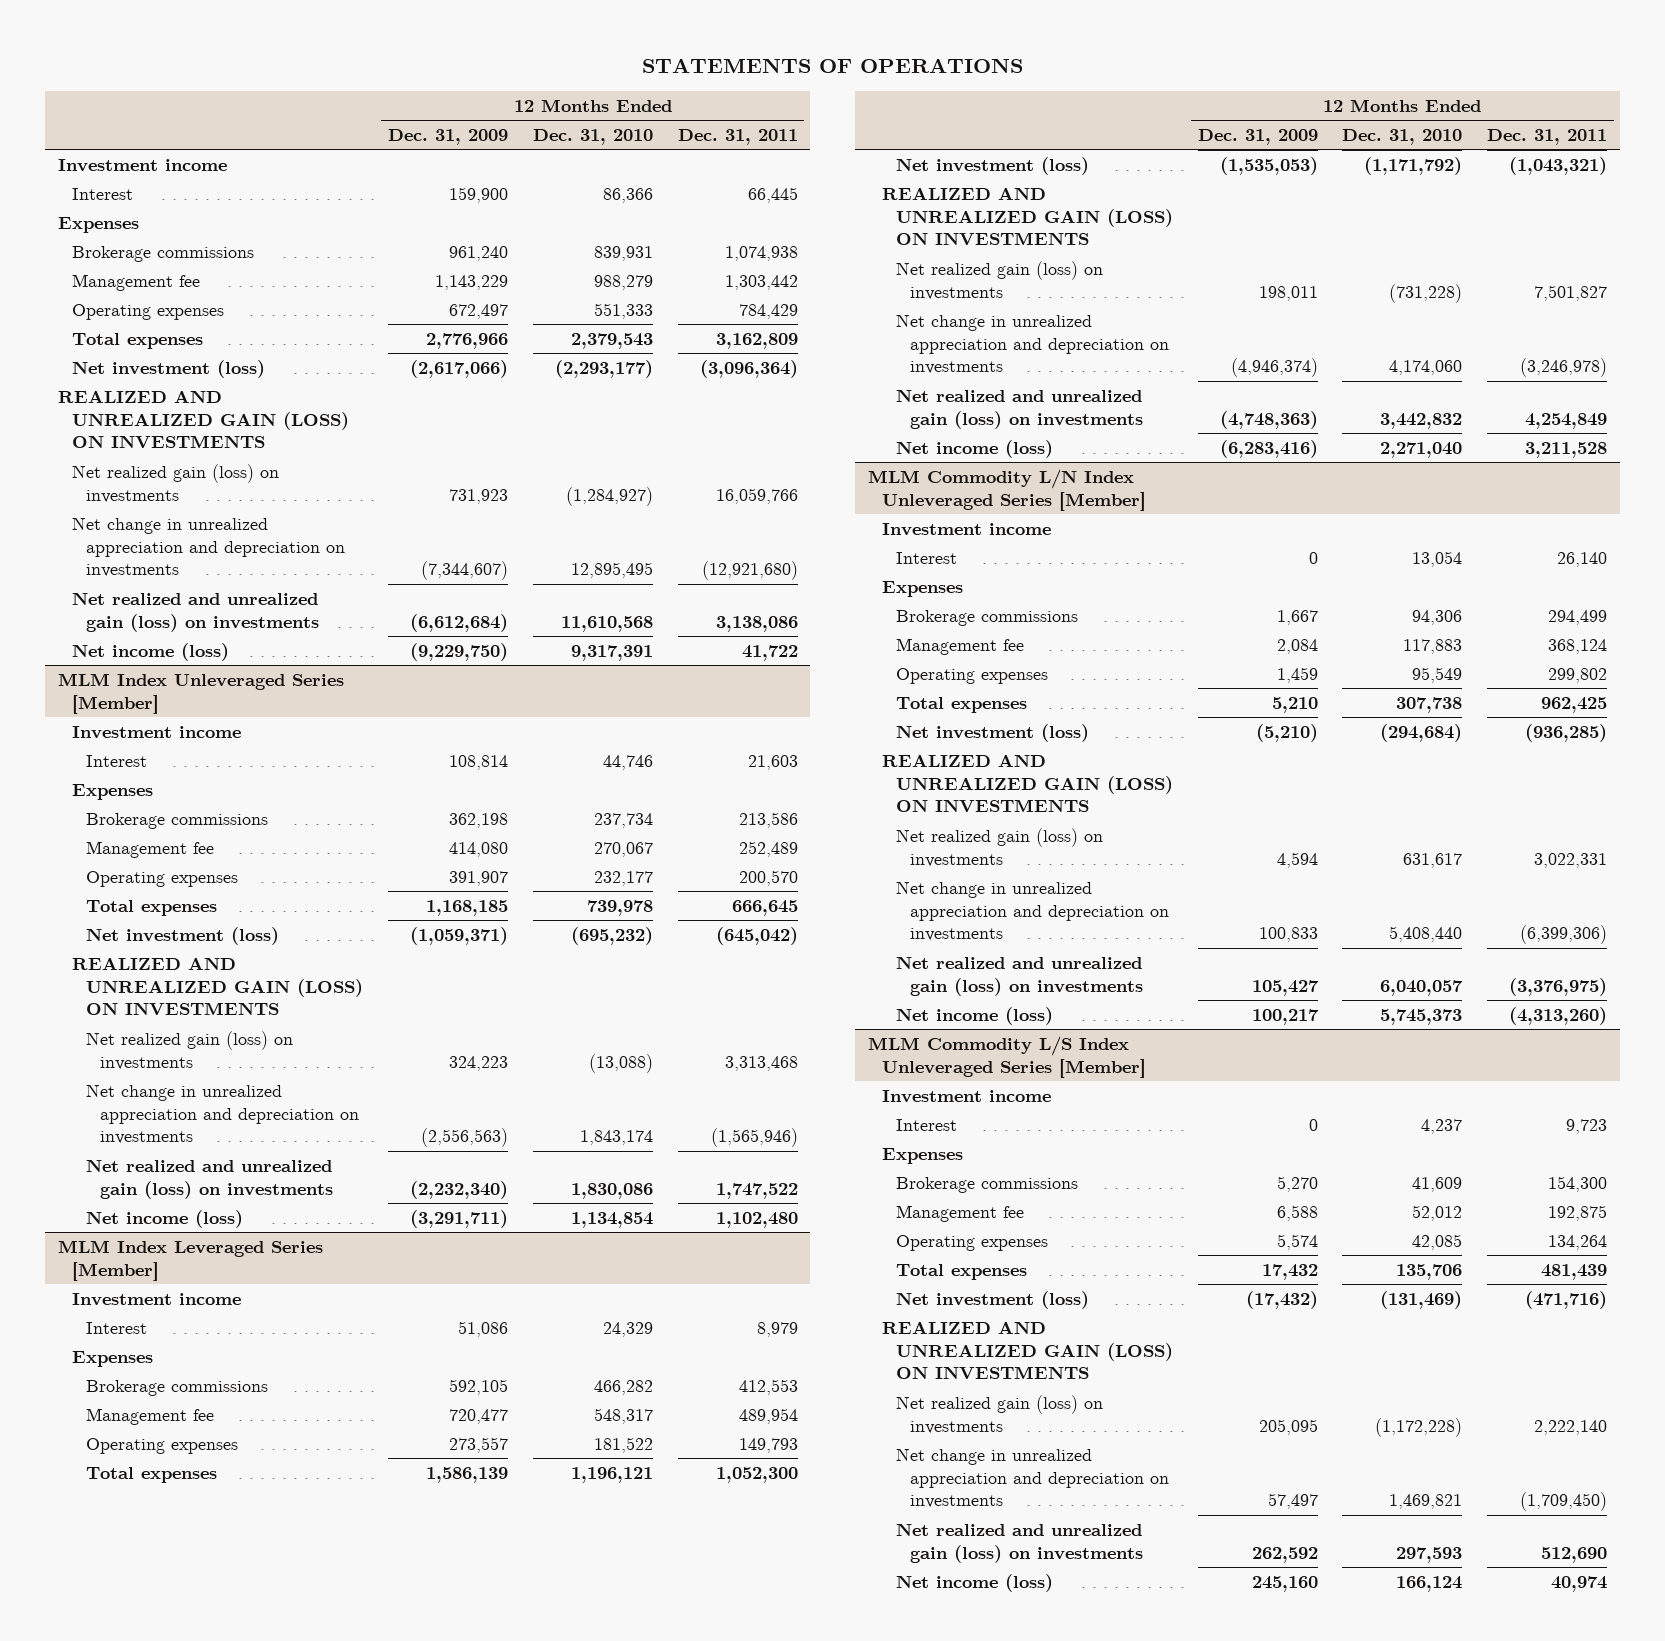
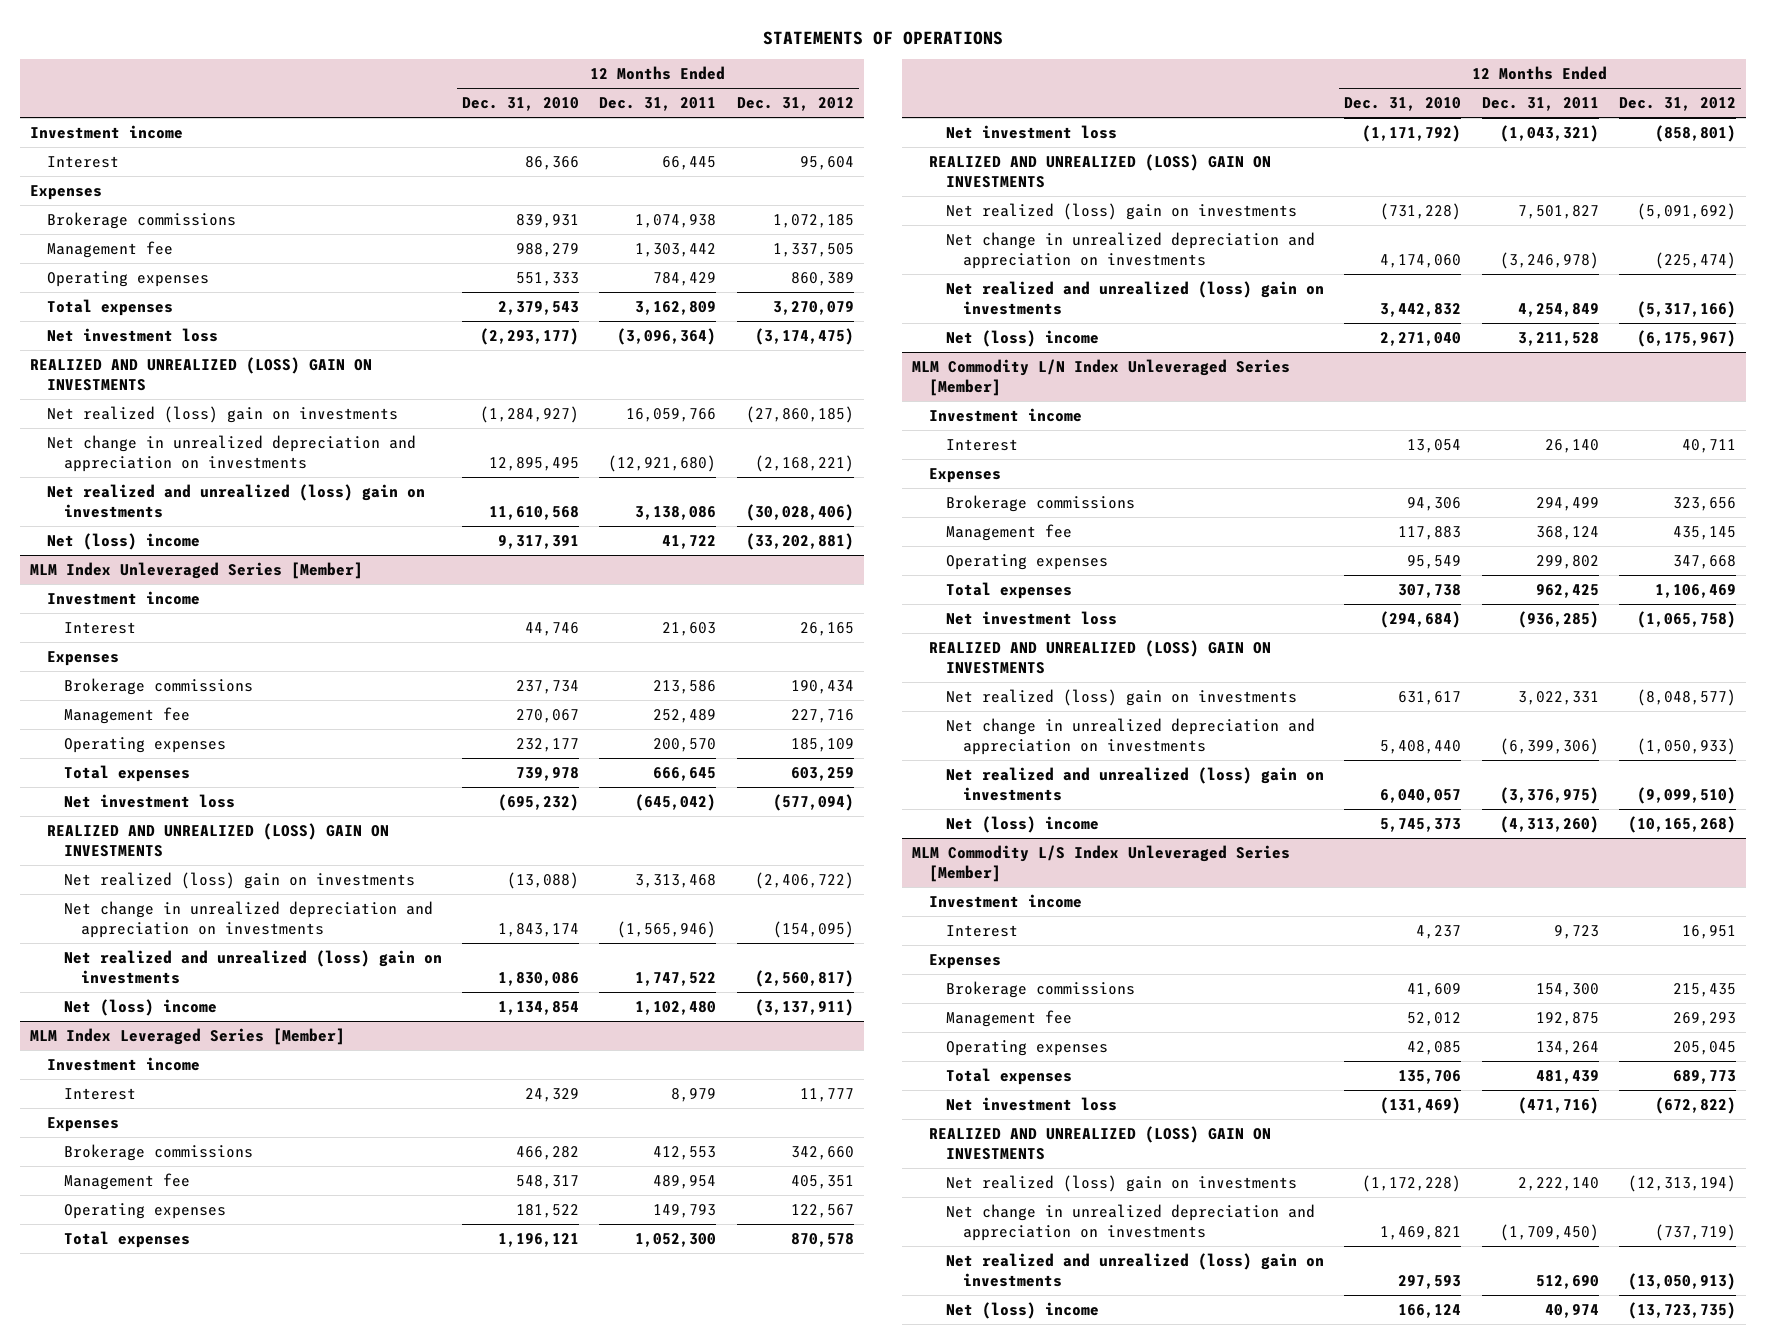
- | 12 Months Ended Dec. 31, 2009 | 12 Months Ended Dec. 31, 2010 | 12 Months Ended Dec. 31, 2011
+ | 12 Months Ended Dec. 31, 2010 | 12 Months Ended Dec. 31, 2011 | 12 Months Ended Dec. 31, 2012
- Net investment (loss) | (2,617,066) | (2,293,177) | (3,096,364)
- REALIZED AND UNREALIZED GAIN (LOSS) ON INVESTMENTS
- Net realized gain (loss) on investments | 731,923 | (1,284,927) | 16,059,766
- Net change in unrealized appreciation and depreciation on investments | (7,344,607) | 12,895,495 | (12,921,680)
- Net realized and unrealized gain (loss) on investments | (6,612,684) | 11,610,568 | 3,138,086
- Net income (loss) | (9,229,750) | 9,317,391 | 41,722
+ Net investment loss | (2,293,177) | (3,096,364) | (3,174,475)
+ REALIZED AND UNREALIZED (LOSS) GAIN ON INVESTMENTS
+ Net realized (loss) gain on investments | (1,284,927) | 16,059,766 | (27,860,185)
+ Net change in unrealized depreciation and appreciation on investments | 12,895,495 | (12,921,680) | (2,168,221)
+ Net realized and unrealized (loss) gain on investments | 11,610,568 | 3,138,086 | (30,028,406)
+ Net (loss) income | 9,317,391 | 41,722 | (33,202,881)
@ MLM Index Unleveraged Series [Member]
- Net investment (loss) | (1,059,371) | (695,232) | (645,042)
- REALIZED AND UNREALIZED GAIN (LOSS) ON INVESTMENTS
- Net realized gain (loss) on investments | 324,223 | (13,088) | 3,313,468
- Net change in unrealized appreciation and depreciation on investments | (2,556,563) | 1,843,174 | (1,565,946)
- Net realized and unrealized gain (loss) on investments | (2,232,340) | 1,830,086 | 1,747,522
- Net income (loss) | (3,291,711) | 1,134,854 | 1,102,480
+ Net investment loss | (695,232) | (645,042) | (577,094)
+ REALIZED AND UNREALIZED (LOSS) GAIN ON INVESTMENTS
+ Net realized (loss) gain on investments | (13,088) | 3,313,468 | (2,406,722)
+ Net change in unrealized depreciation and appreciation on investments | 1,843,174 | (1,565,946) | (154,095)
+ Net realized and unrealized (loss) gain on investments | 1,830,086 | 1,747,522 | (2,560,817)
+ Net (loss) income | 1,134,854 | 1,102,480 | (3,137,911)
@ MLM Index Leveraged Series [Member]
- Net investment (loss) | (1,535,053) | (1,171,792) | (1,043,321)
- REALIZED AND UNREALIZED GAIN (LOSS) ON INVESTMENTS
- Net realized gain (loss) on investments | 198,011 | (731,228) | 7,501,827
- Net change in unrealized appreciation and depreciation on investments | (4,946,374) | 4,174,060 | (3,246,978)
- Net realized and unrealized gain (loss) on investments | (4,748,363) | 3,442,832 | 4,254,849
- Net income (loss) | (6,283,416) | 2,271,040 | 3,211,528
+ Net investment loss | (1,171,792) | (1,043,321) | (858,801)
+ REALIZED AND UNREALIZED (LOSS) GAIN ON INVESTMENTS
+ Net realized (loss) gain on investments | (731,228) | 7,501,827 | (5,091,692)
+ Net change in unrealized depreciation and appreciation on investments | 4,174,060 | (3,246,978) | (225,474)
+ Net realized and unrealized (loss) gain on investments | 3,442,832 | 4,254,849 | (5,317,166)
+ Net (loss) income | 2,271,040 | 3,211,528 | (6,175,967)
@ MLM Commodity L/N Index Unleveraged Series [Member]
- Net investment (loss) | (5,210) | (294,684) | (936,285)
- REALIZED AND UNREALIZED GAIN (LOSS) ON INVESTMENTS
- Net realized gain (loss) on investments | 4,594 | 631,617 | 3,022,331
- Net change in unrealized appreciation and depreciation on investments | 100,833 | 5,408,440 | (6,399,306)
- Net realized and unrealized gain (loss) on investments | 105,427 | 6,040,057 | (3,376,975)
- Net income (loss) | 100,217 | 5,745,373 | (4,313,260)
+ Net investment loss | (294,684) | (936,285) | (1,065,758)
+ REALIZED AND UNREALIZED (LOSS) GAIN ON INVESTMENTS
+ Net realized (loss) gain on investments | 631,617 | 3,022,331 | (8,048,577)
+ Net change in unrealized depreciation and appreciation on investments | 5,408,440 | (6,399,306) | (1,050,933)
+ Net realized and unrealized (loss) gain on investments | 6,040,057 | (3,376,975) | (9,099,510)
+ Net (loss) income | 5,745,373 | (4,313,260) | (10,165,268)
@ MLM Commodity L/S Index Unleveraged Series [Member]
- Net investment (loss) | (17,432) | (131,469) | (471,716)
- REALIZED AND UNREALIZED GAIN (LOSS) ON INVESTMENTS
- Net realized gain (loss) on investments | 205,095 | (1,172,228) | 2,222,140
- Net change in unrealized appreciation and depreciation on investments | 57,497 | 1,469,821 | (1,709,450)
- Net realized and unrealized gain (loss) on investments | 262,592 | 297,593 | 512,690
- Net income (loss) | 245,160 | 166,124 | 40,974
+ Net investment loss | (131,469) | (471,716) | (672,822)
+ REALIZED AND UNREALIZED (LOSS) GAIN ON INVESTMENTS
+ Net realized (loss) gain on investments | (1,172,228) | 2,222,140 | (12,313,194)
+ Net change in unrealized depreciation and appreciation on investments | 1,469,821 | (1,709,450) | (737,719)
+ Net realized and unrealized (loss) gain on investments | 297,593 | 512,690 | (13,050,913)
+ Net (loss) income | 166,124 | 40,974 | (13,723,735)

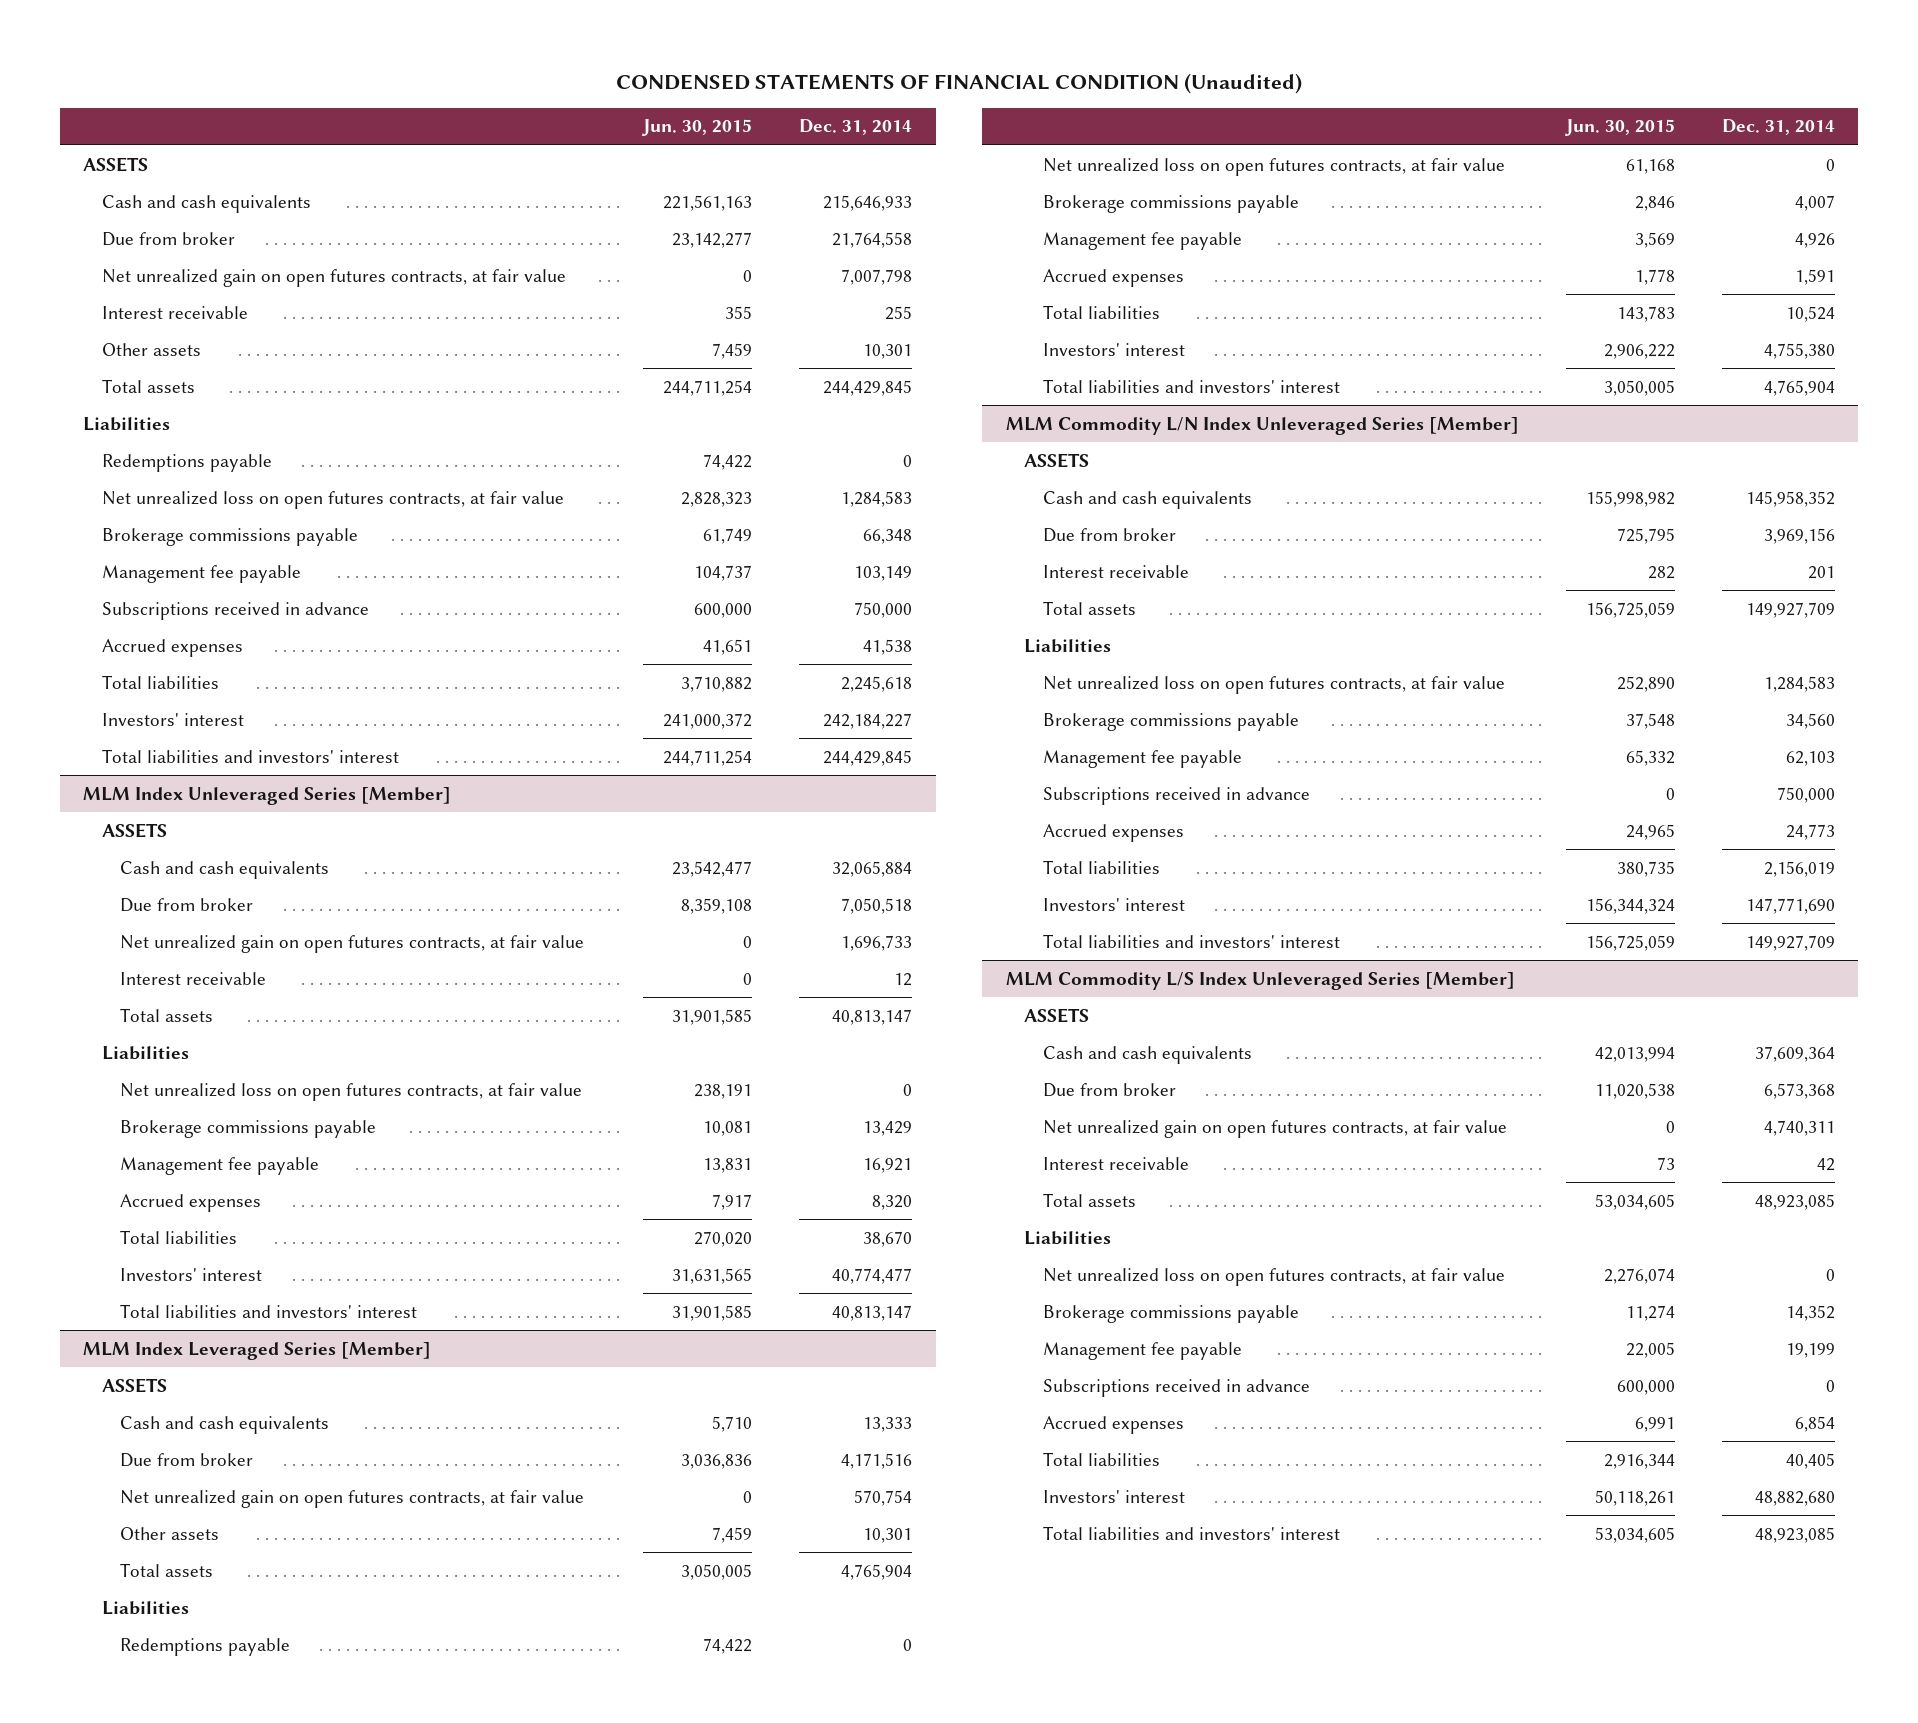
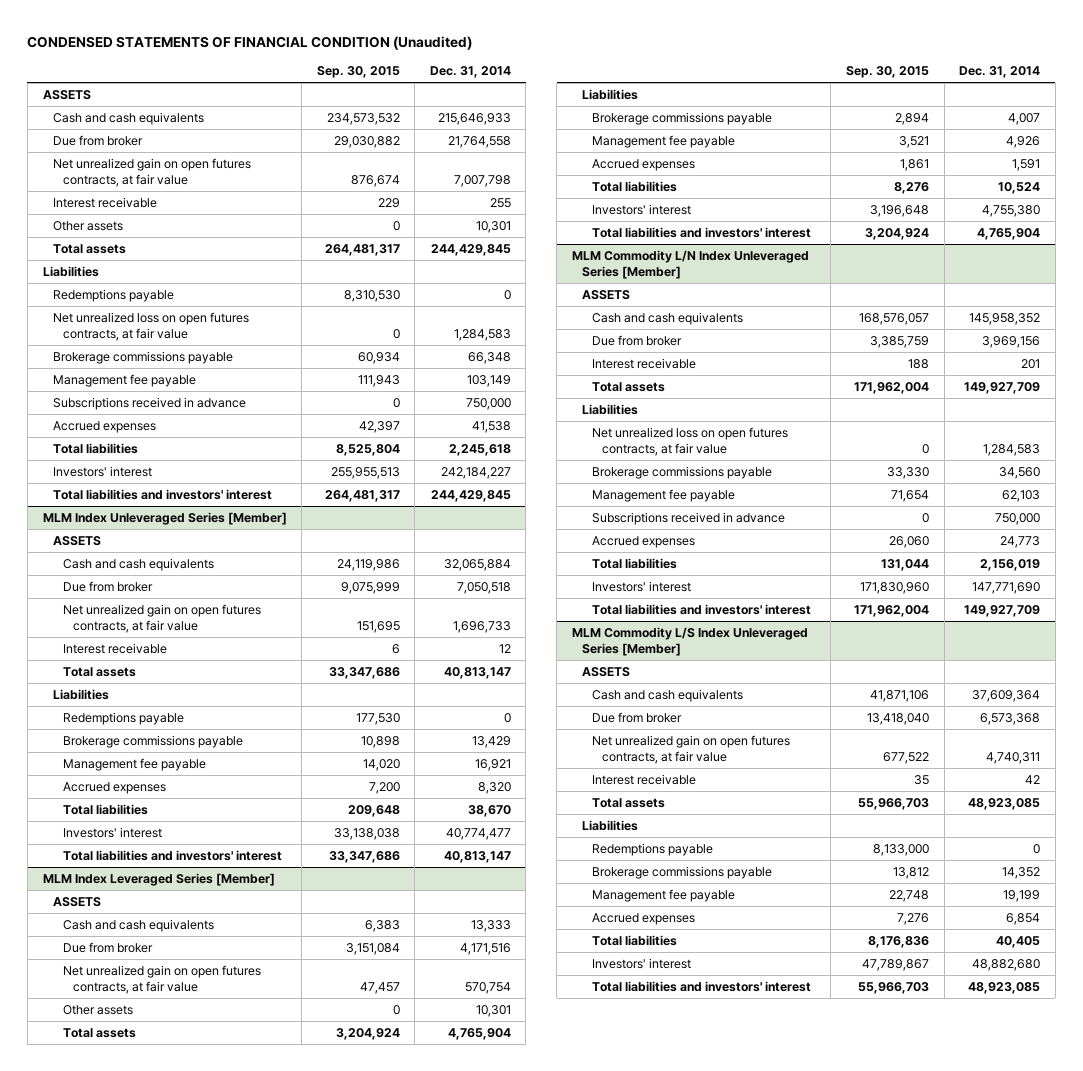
- | Jun. 30, 2015 | Dec. 31, 2014
+ | Sep. 30, 2015 | Dec. 31, 2014
@ MLM Index Unleveraged Series [Member]
- Net unrealized loss on open futures contracts, at fair value | 238,191 | 0
+ Redemptions payable | 177,530 | 0
@ MLM Index Leveraged Series [Member]
- Redemptions payable | 74,422 | 0
- Net unrealized loss on open futures contracts, at fair value | 61,168 | 0
@ MLM Commodity L/S Index Unleveraged Series [Member]
- Net unrealized loss on open futures contracts, at fair value | 2,276,074 | 0
+ Redemptions payable | 8,133,000 | 0
- Subscriptions received in advance | 600,000 | 0

